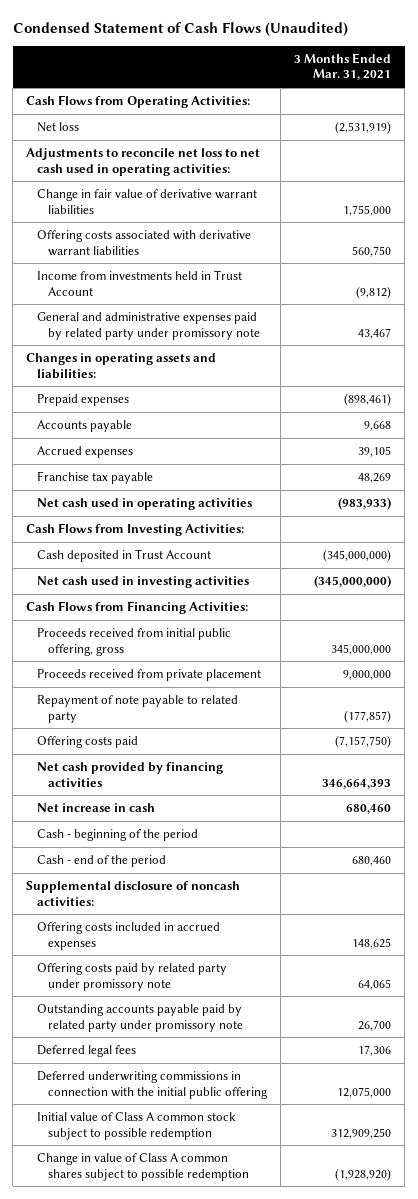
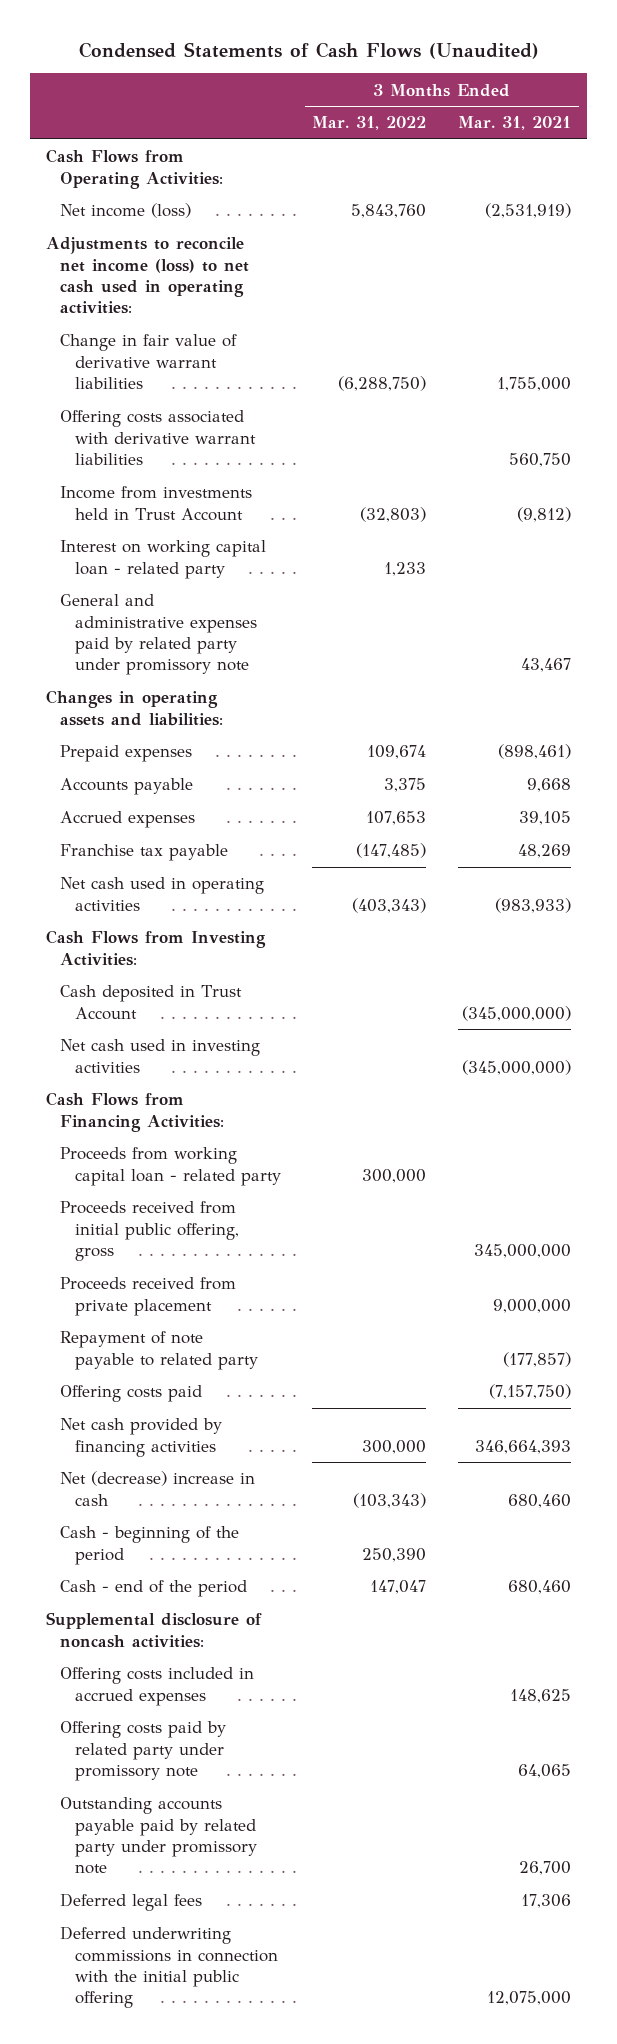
- Condensed Statement of Cash Flows (Unaudited)
+ Condensed Statements of Cash Flows (Unaudited)
- | 3 Months Ended Mar. 31, 2021
+ | 3 Months Ended Mar. 31, 2022 | 3 Months Ended Mar. 31, 2021
- Net loss | (2,531,919)
- Adjustments to reconcile net loss to net cash used in operating activities:
+ Net income (loss) | 5,843,760 | (2,531,919)
+ Adjustments to reconcile net income (loss) to net cash used in operating activities:
+ Interest on working capital loan - related party | 1,233 |
+ Proceeds from working capital loan - related party | 300,000 |
- Net increase in cash | 680,460
+ Net (decrease) increase in cash | (103,343) | 680,460
- Initial value of Class A common stock subject to possible redemption | 312,909,250
- Change in value of Class A common shares subject to possible redemption | (1,928,920)

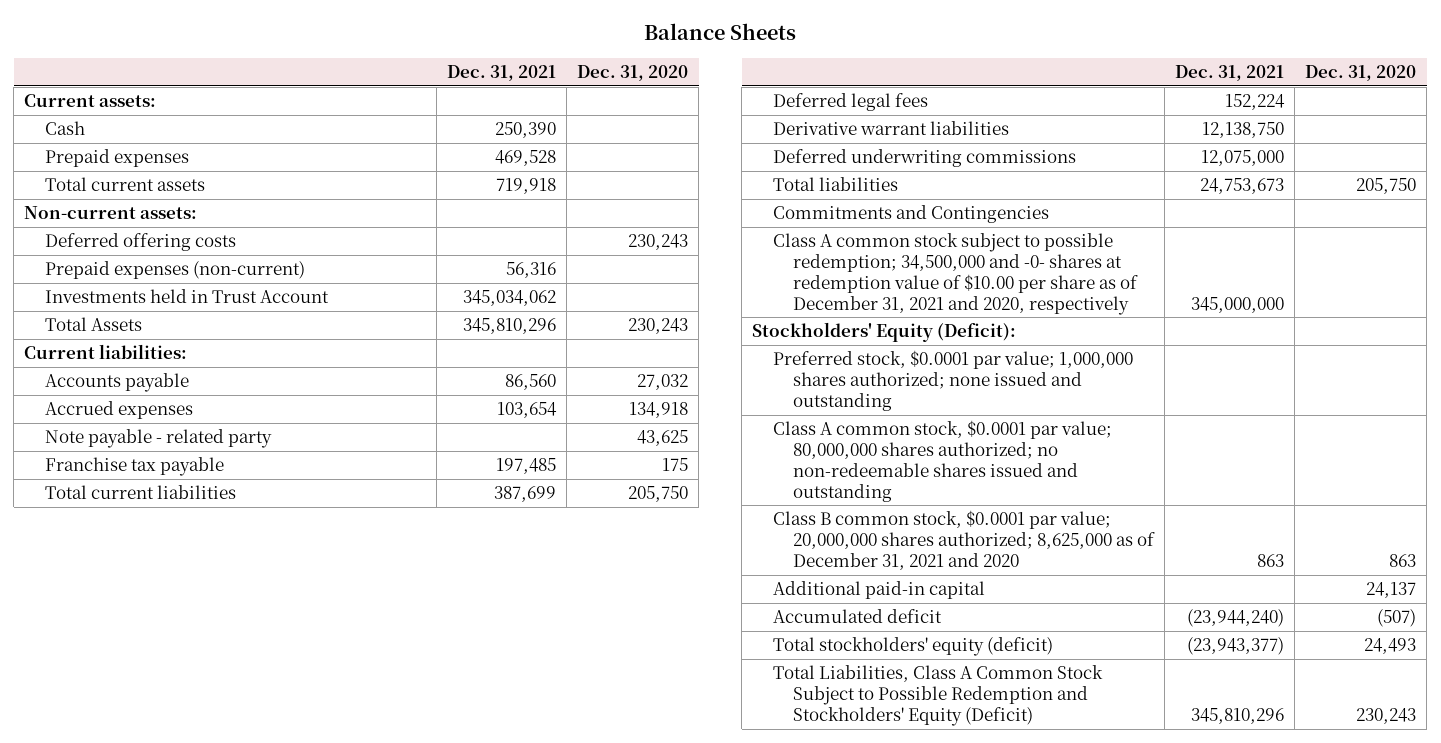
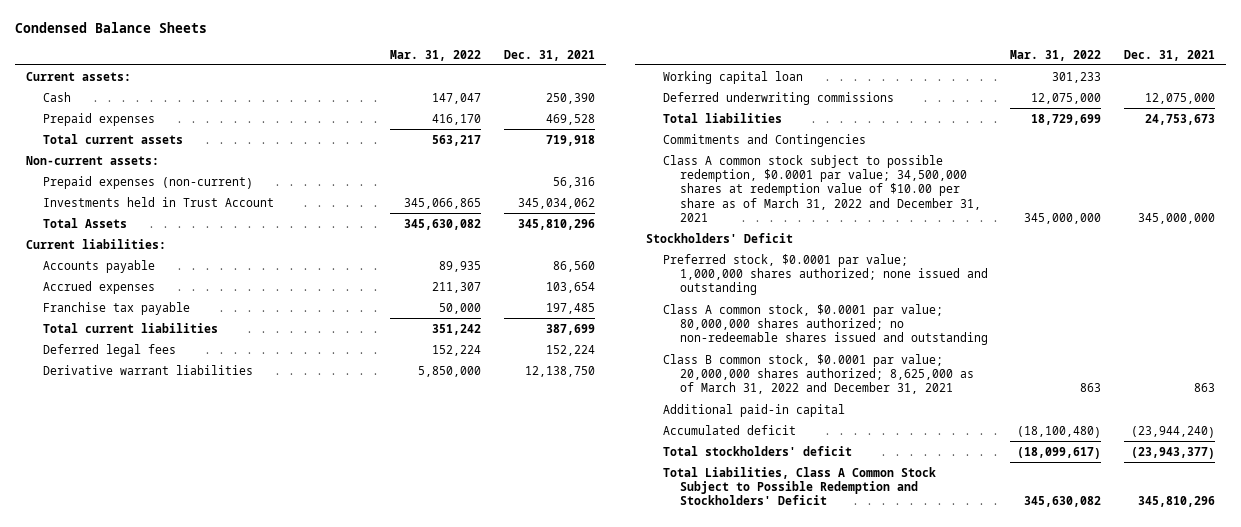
- Balance Sheets
+ Condensed Balance Sheets
- | Dec. 31, 2021 | Dec. 31, 2020
+ | Mar. 31, 2022 | Dec. 31, 2021
- Deferred offering costs | | 230,243
- Note payable - related party | | 43,625
+ Working capital loan | 301,233 |
- Class A common stock subject to possible redemption; 34,500,000 and -0- shares at redemption value of $10.00 per share as of December 31, 2021 and 2020, respectively | 345,000,000 |
- Stockholders' Equity (Deficit):
- Preferred stock, $0.0001 par value; 1,000,000 shares authorized; none issued and outstanding
+ Class A common stock subject to possible redemption, $0.0001 par value; 34,500,000 shares at redemption value of $10.00 per share as of March 31, 2022 and December 31, 2021 | 345,000,000 | 345,000,000
+ Stockholders' Deficit
+ Preferred stock, $0.0001 par value; 1,000,000 shares authorized; none issued and outstanding
- Class B common stock, $0.0001 par value; 20,000,000 shares authorized; 8,625,000 as of December 31, 2021 and 2020 | 863 | 863
+ Class B common stock, $0.0001 par value; 20,000,000 shares authorized; 8,625,000 as of March 31, 2022 and December 31, 2021 | 863 | 863
- Total stockholders' equity (deficit) | (23,943,377) | 24,493
- Total Liabilities, Class A Common Stock Subject to Possible Redemption and Stockholders' Equity (Deficit) | 345,810,296 | 230,243
+ Total stockholders' deficit | (18,099,617) | (23,943,377)
+ Total Liabilities, Class A Common Stock Subject to Possible Redemption and Stockholders' Deficit | 345,630,082 | 345,810,296

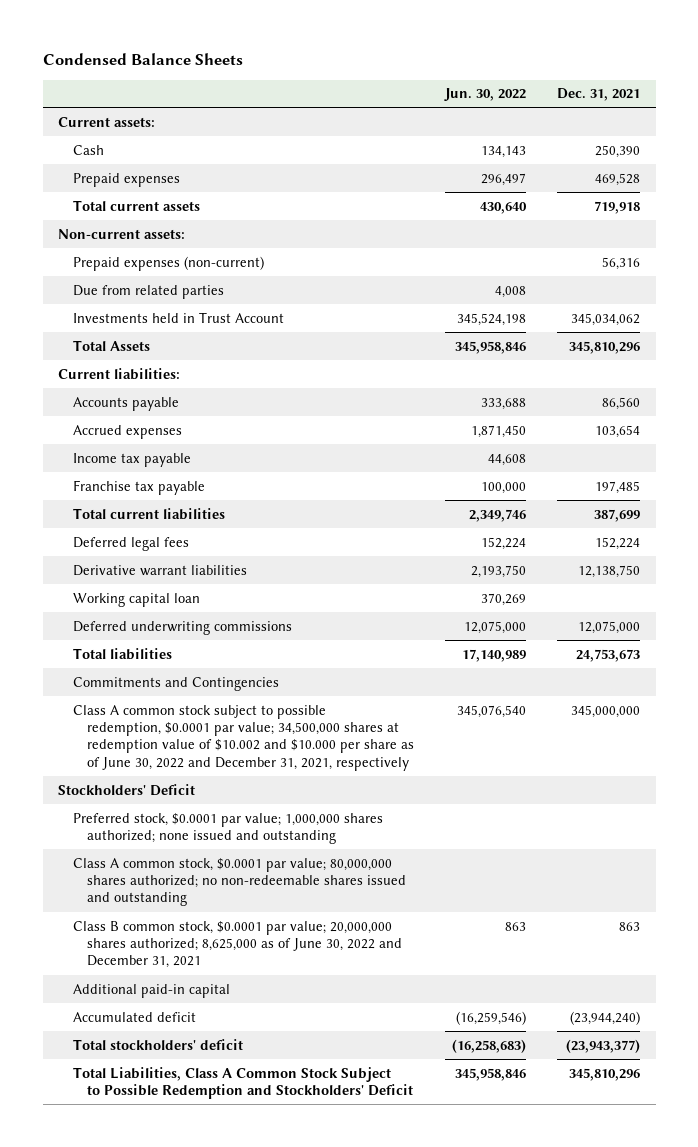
- | Mar. 31, 2022 | Dec. 31, 2021
+ | Jun. 30, 2022 | Dec. 31, 2021
+ Due from related parties | 4,008 |
+ Income tax payable | 44,608 |
- Class A common stock subject to possible redemption, $0.0001 par value; 34,500,000 shares at redemption value of $10.00 per share as of March 31, 2022 and December 31, 2021 | 345,000,000 | 345,000,000
+ Class A common stock subject to possible redemption, $0.0001 par value; 34,500,000 shares at redemption value of $10.002 and $10.000 per share as of June 30, 2022 and December 31, 2021, respectively | 345,076,540 | 345,000,000
- Class B common stock, $0.0001 par value; 20,000,000 shares authorized; 8,625,000 as of March 31, 2022 and December 31, 2021 | 863 | 863
+ Class B common stock, $0.0001 par value; 20,000,000 shares authorized; 8,625,000 as of June 30, 2022 and December 31, 2021 | 863 | 863

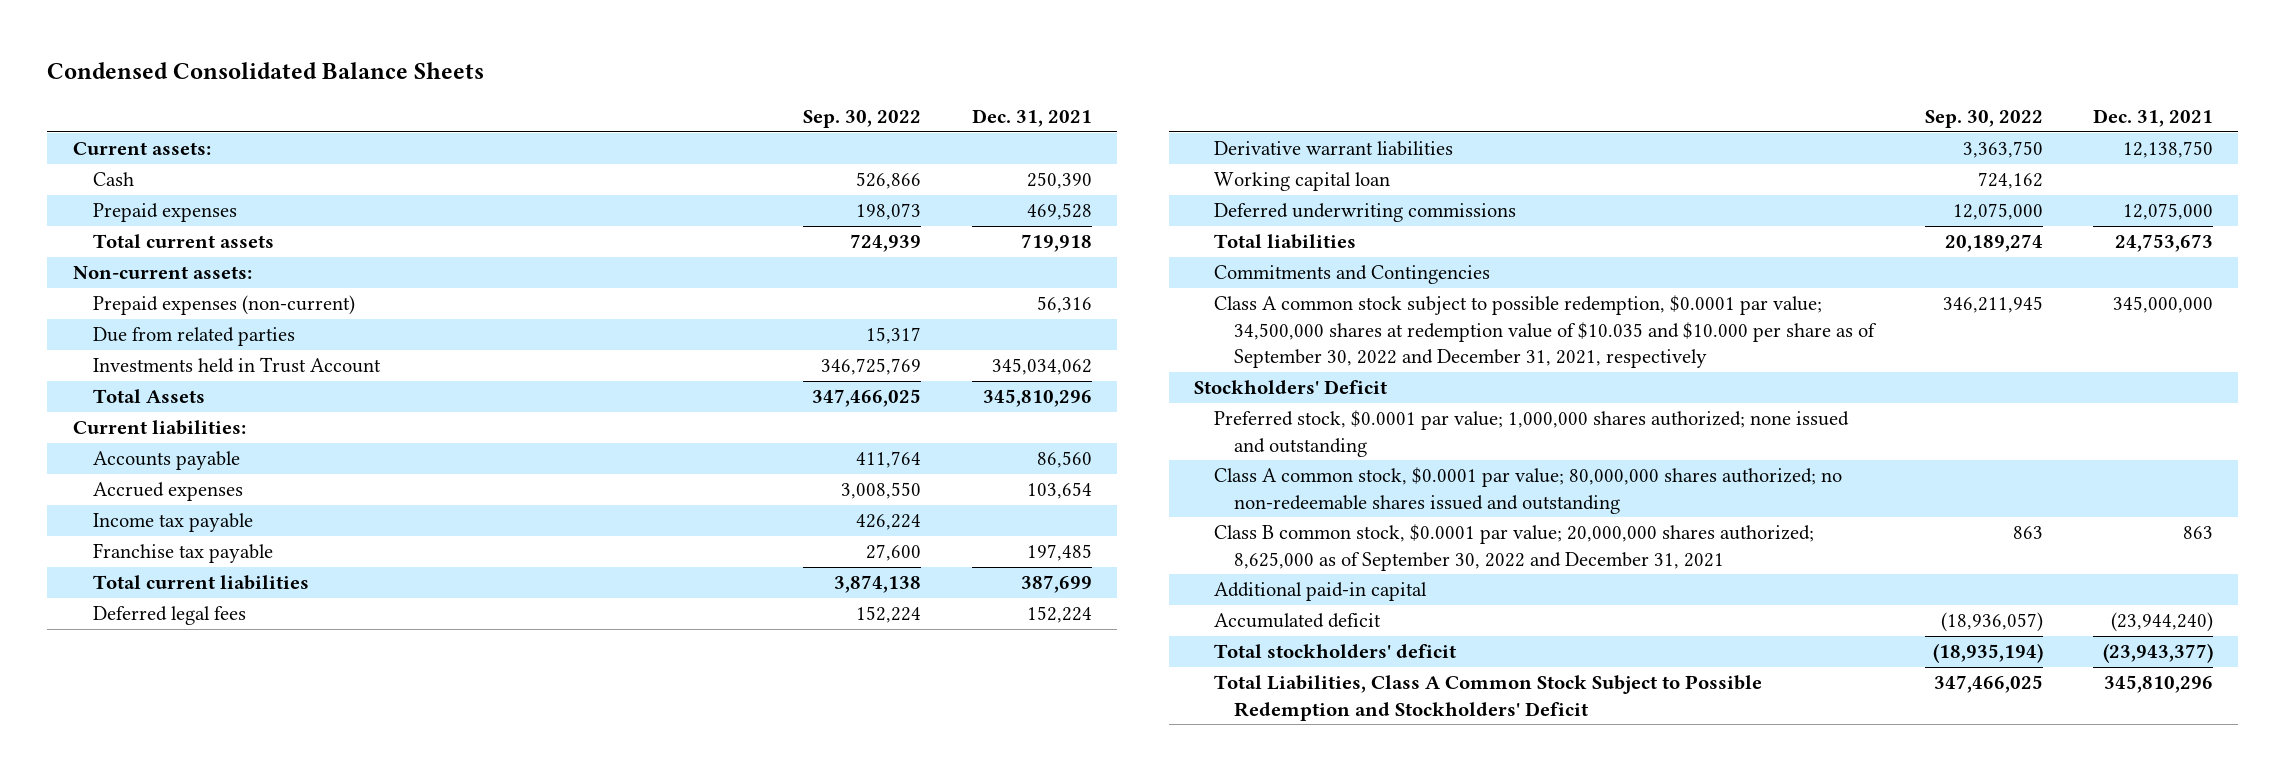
- Condensed Balance Sheets
+ Condensed Consolidated Balance Sheets
- | Jun. 30, 2022 | Dec. 31, 2021
+ | Sep. 30, 2022 | Dec. 31, 2021
- Class A common stock subject to possible redemption, $0.0001 par value; 34,500,000 shares at redemption value of $10.002 and $10.000 per share as of June 30, 2022 and December 31, 2021, respectively | 345,076,540 | 345,000,000
+ Class A common stock subject to possible redemption, $0.0001 par value; 34,500,000 shares at redemption value of $10.035 and $10.000 per share as of September 30, 2022 and December 31, 2021, respectively | 346,211,945 | 345,000,000
- Class B common stock, $0.0001 par value; 20,000,000 shares authorized; 8,625,000 as of June 30, 2022 and December 31, 2021 | 863 | 863
+ Class B common stock, $0.0001 par value; 20,000,000 shares authorized; 8,625,000 as of September 30, 2022 and December 31, 2021 | 863 | 863

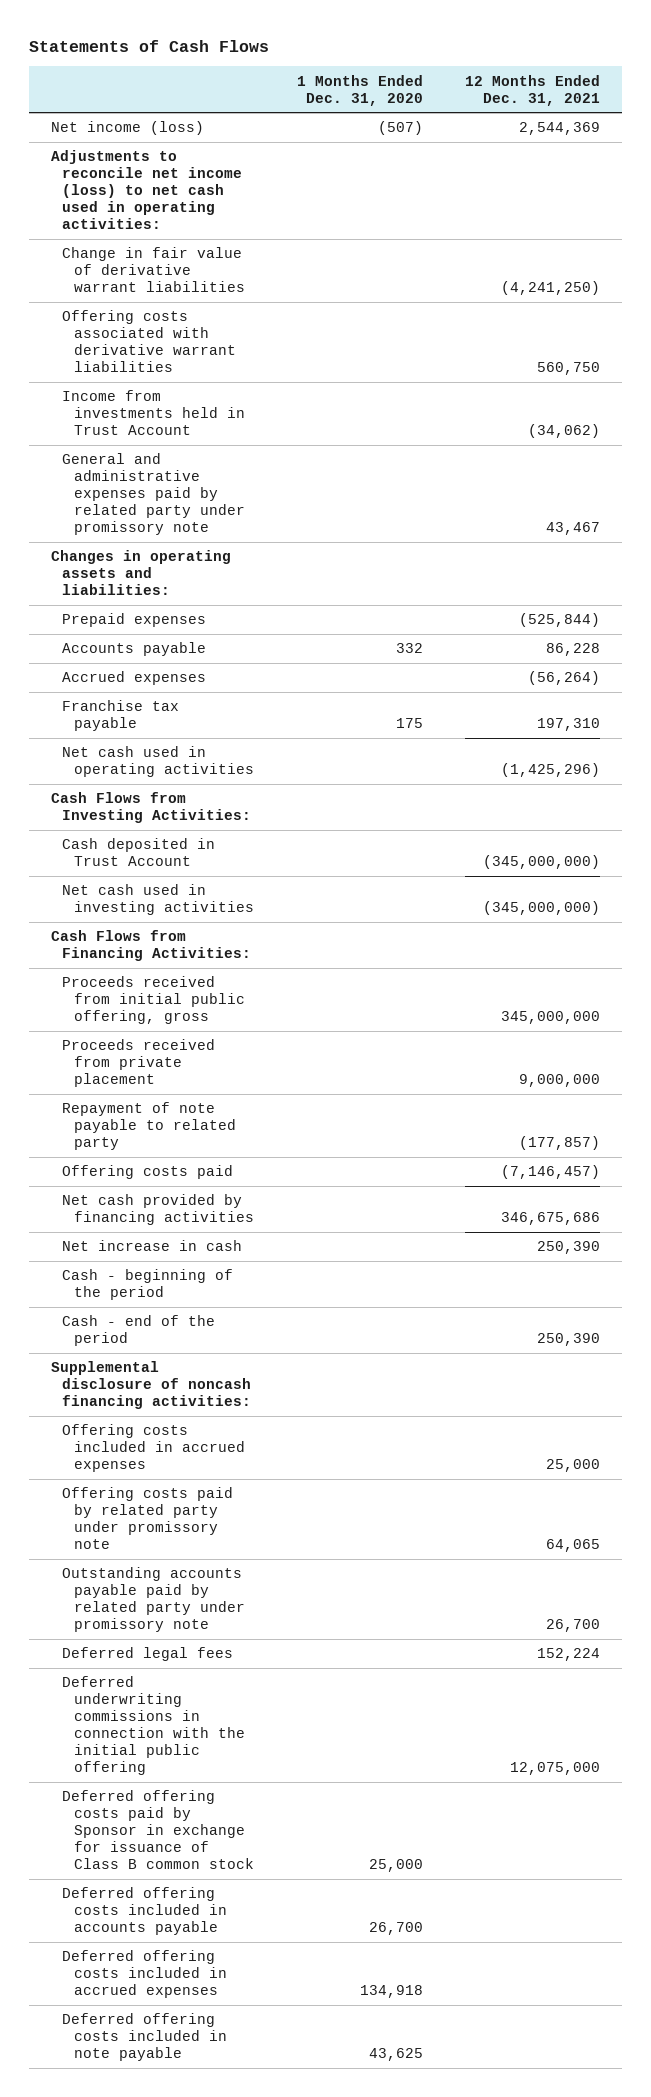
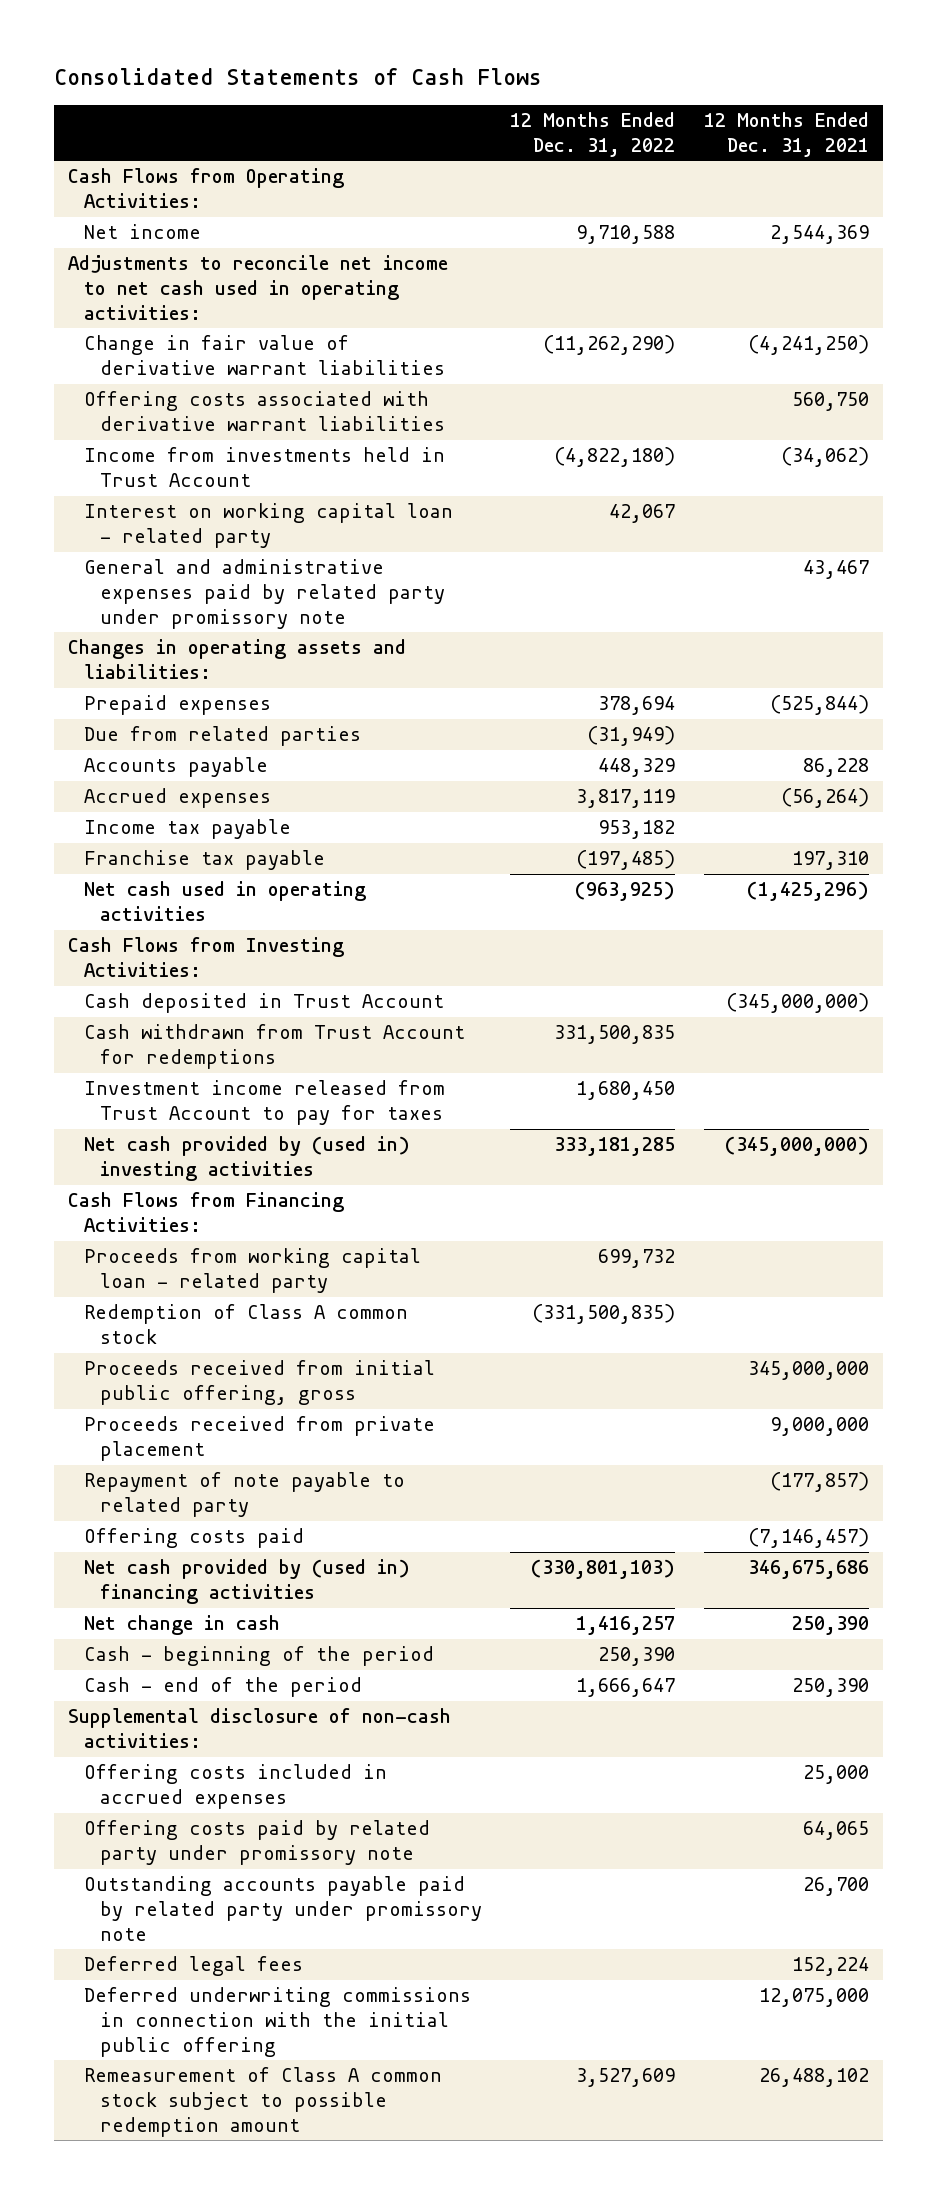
- Statements of Cash Flows
+ Consolidated Statements of Cash Flows
- | 1 Months Ended Dec. 31, 2020 | 12 Months Ended Dec. 31, 2021
+ | 12 Months Ended Dec. 31, 2022 | 12 Months Ended Dec. 31, 2021
- Net income (loss) | (507) | 2,544,369
- Adjustments to reconcile net income (loss) to net cash used in operating activities:
+ Cash Flows from Operating Activities:
+ Net income | 9,710,588 | 2,544,369
+ Adjustments to reconcile net income to net cash used in operating activities:
+ Interest on working capital loan - related party | 42,067 |
+ Due from related parties | (31,949) |
+ Income tax payable | 953,182 |
- Net cash used in investing activities | | (345,000,000)
+ Cash withdrawn from Trust Account for redemptions | 331,500,835 |
+ Investment income released from Trust Account to pay for taxes | 1,680,450 |
+ Net cash provided by (used in) investing activities | 333,181,285 | (345,000,000)
+ Proceeds from working capital loan - related party | 699,732 |
+ Redemption of Class A common stock | (331,500,835) |
- Net cash provided by financing activities | | 346,675,686
- Net increase in cash | | 250,390
+ Net cash provided by (used in) financing activities | (330,801,103) | 346,675,686
+ Net change in cash | 1,416,257 | 250,390
- Supplemental disclosure of noncash financing activities:
+ Supplemental disclosure of non-cash activities:
- Deferred offering costs paid by Sponsor in exchange for issuance of Class B common stock | 25,000 |
- Deferred offering costs included in accounts payable | 26,700 |
- Deferred offering costs included in accrued expenses | 134,918 |
- Deferred offering costs included in note payable | 43,625 |
+ Remeasurement of Class A common stock subject to possible redemption amount | 3,527,609 | 26,488,102

